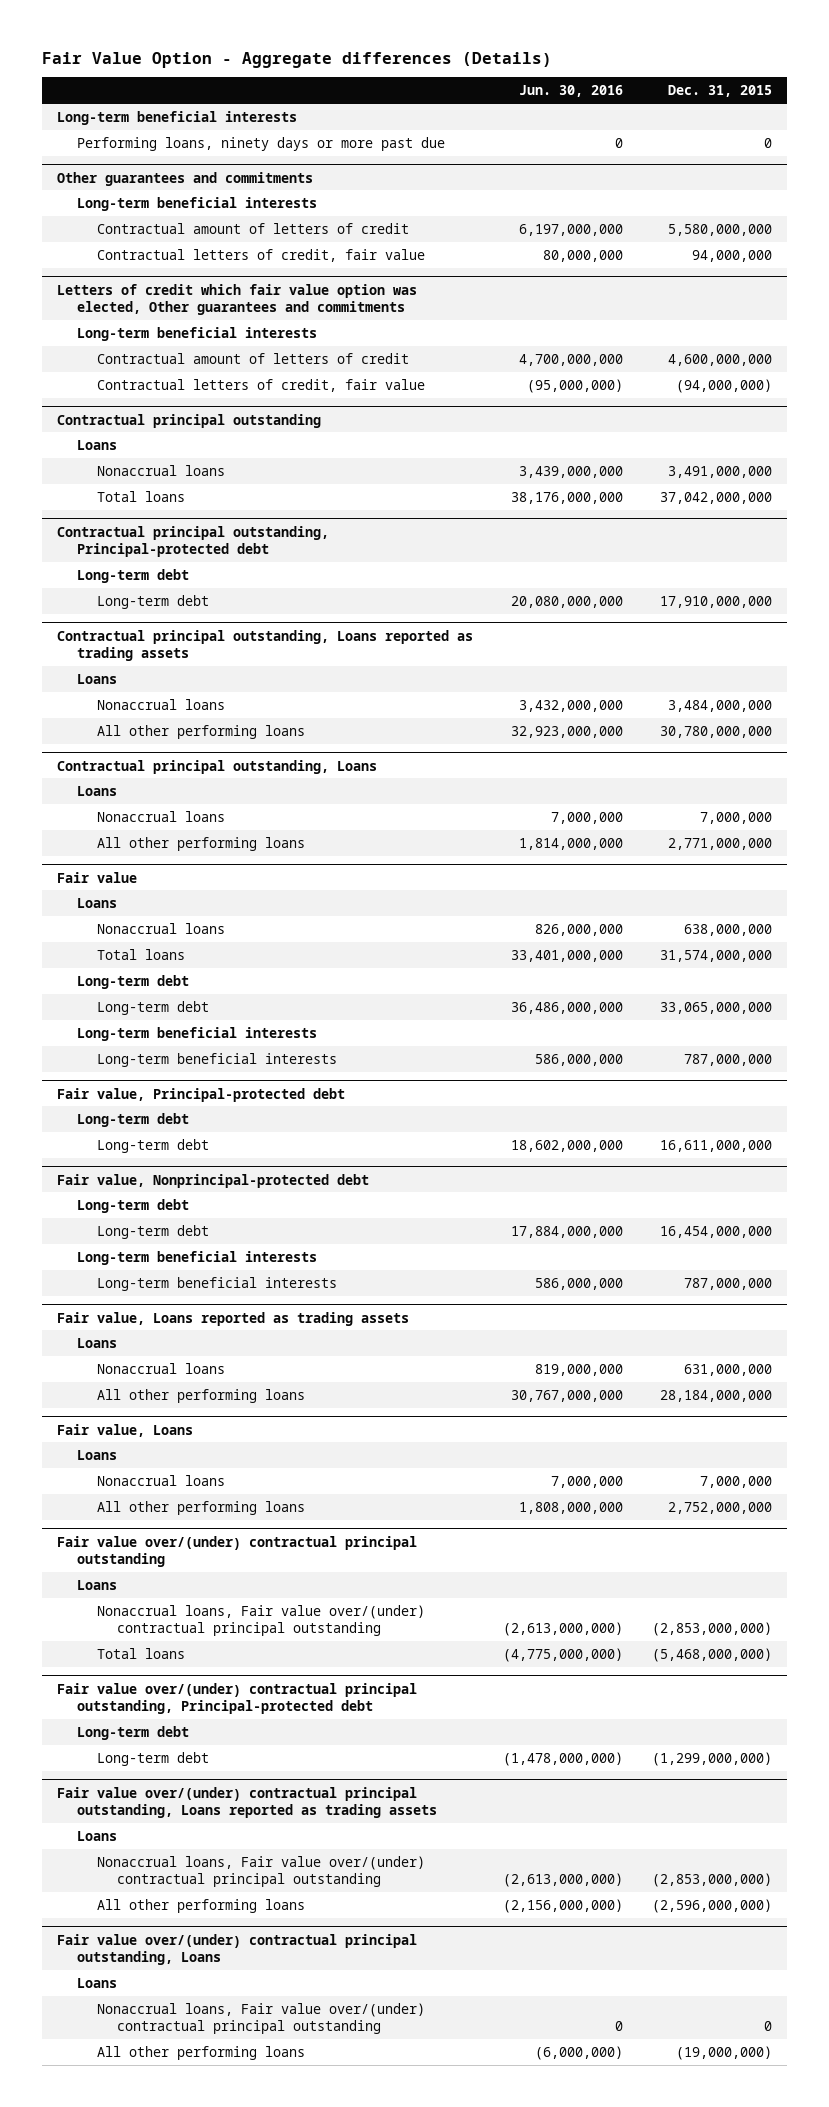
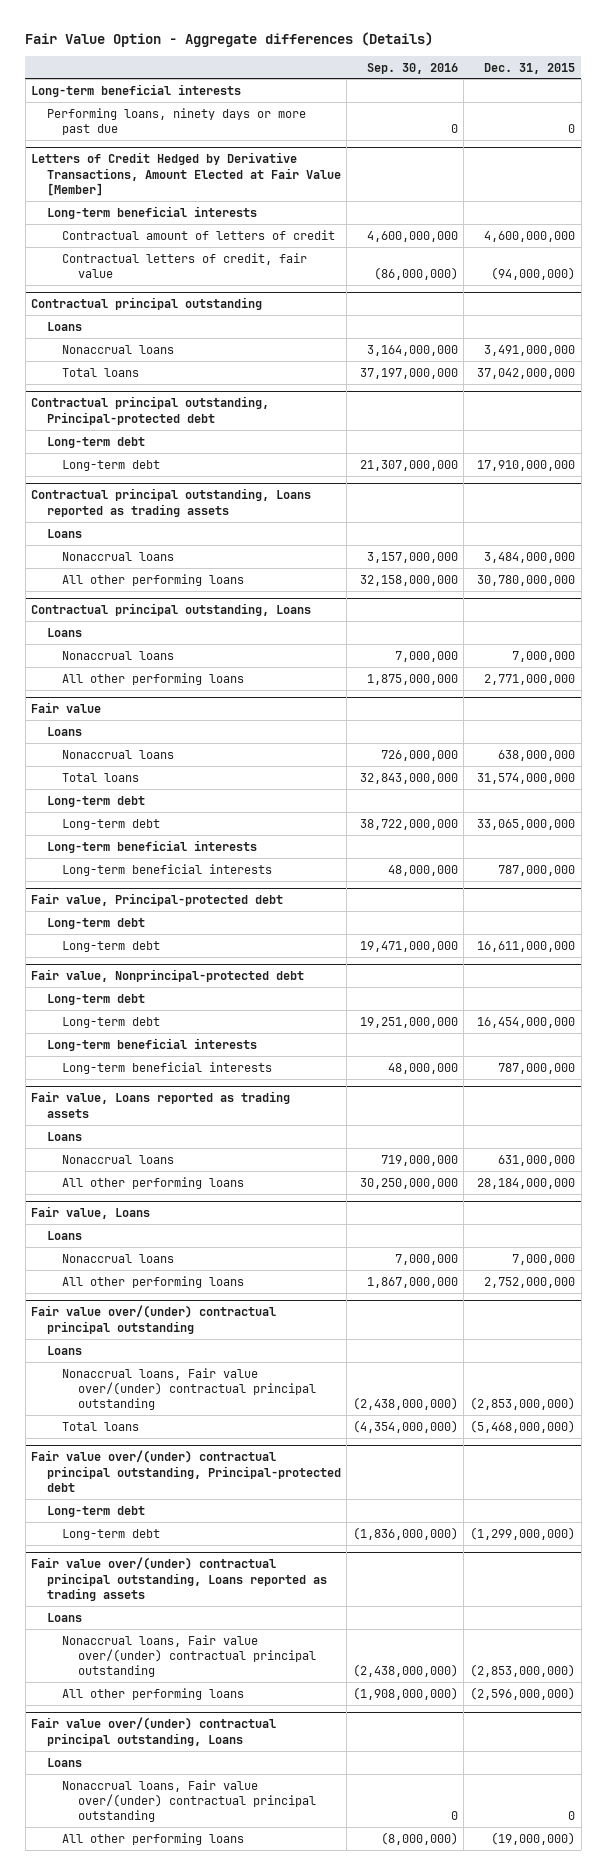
- | Jun. 30, 2016 | Dec. 31, 2015
+ | Sep. 30, 2016 | Dec. 31, 2015
- Other guarantees and commitments
- Long-term beneficial interests
- Contractual amount of letters of credit | 6,197,000,000 | 5,580,000,000
- Contractual letters of credit, fair value | 80,000,000 | 94,000,000
- Letters of credit which fair value option was elected, Other guarantees and commitments
+ Letters of Credit Hedged by Derivative Transactions, Amount Elected at Fair Value [Member]

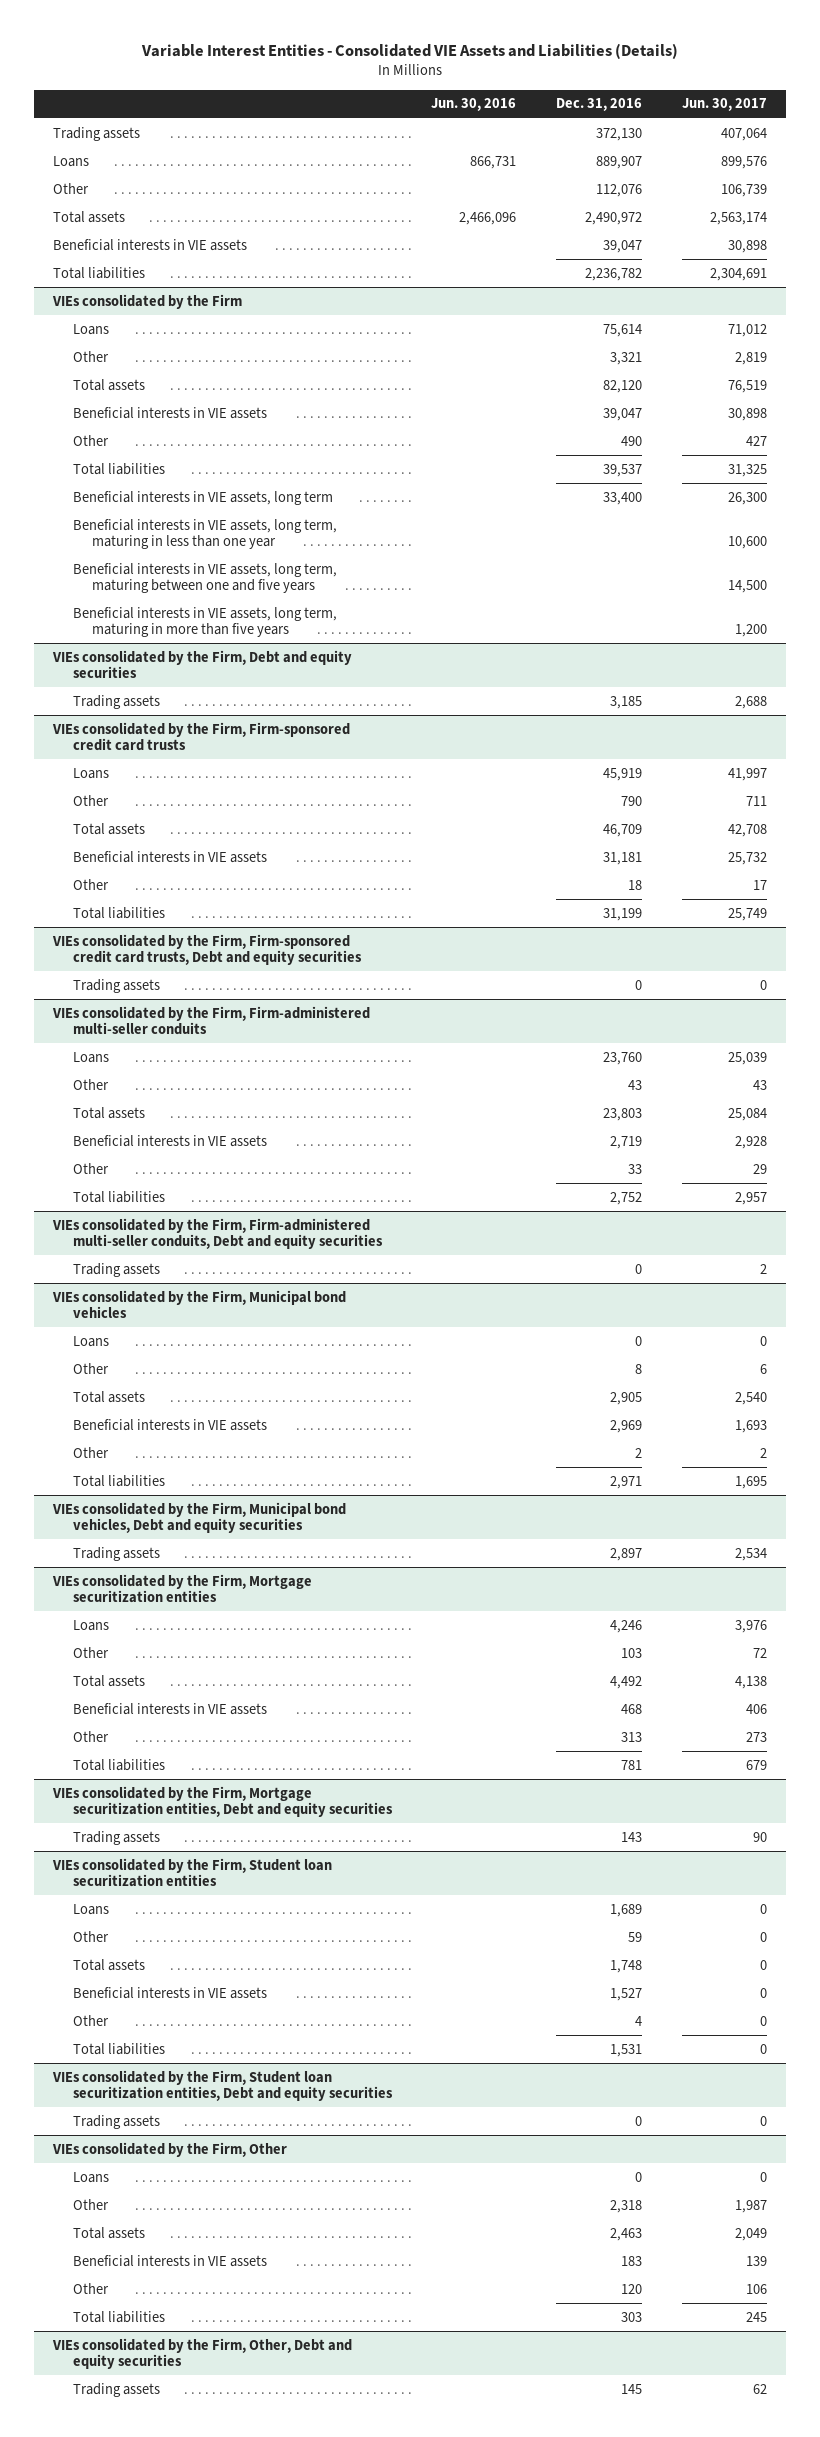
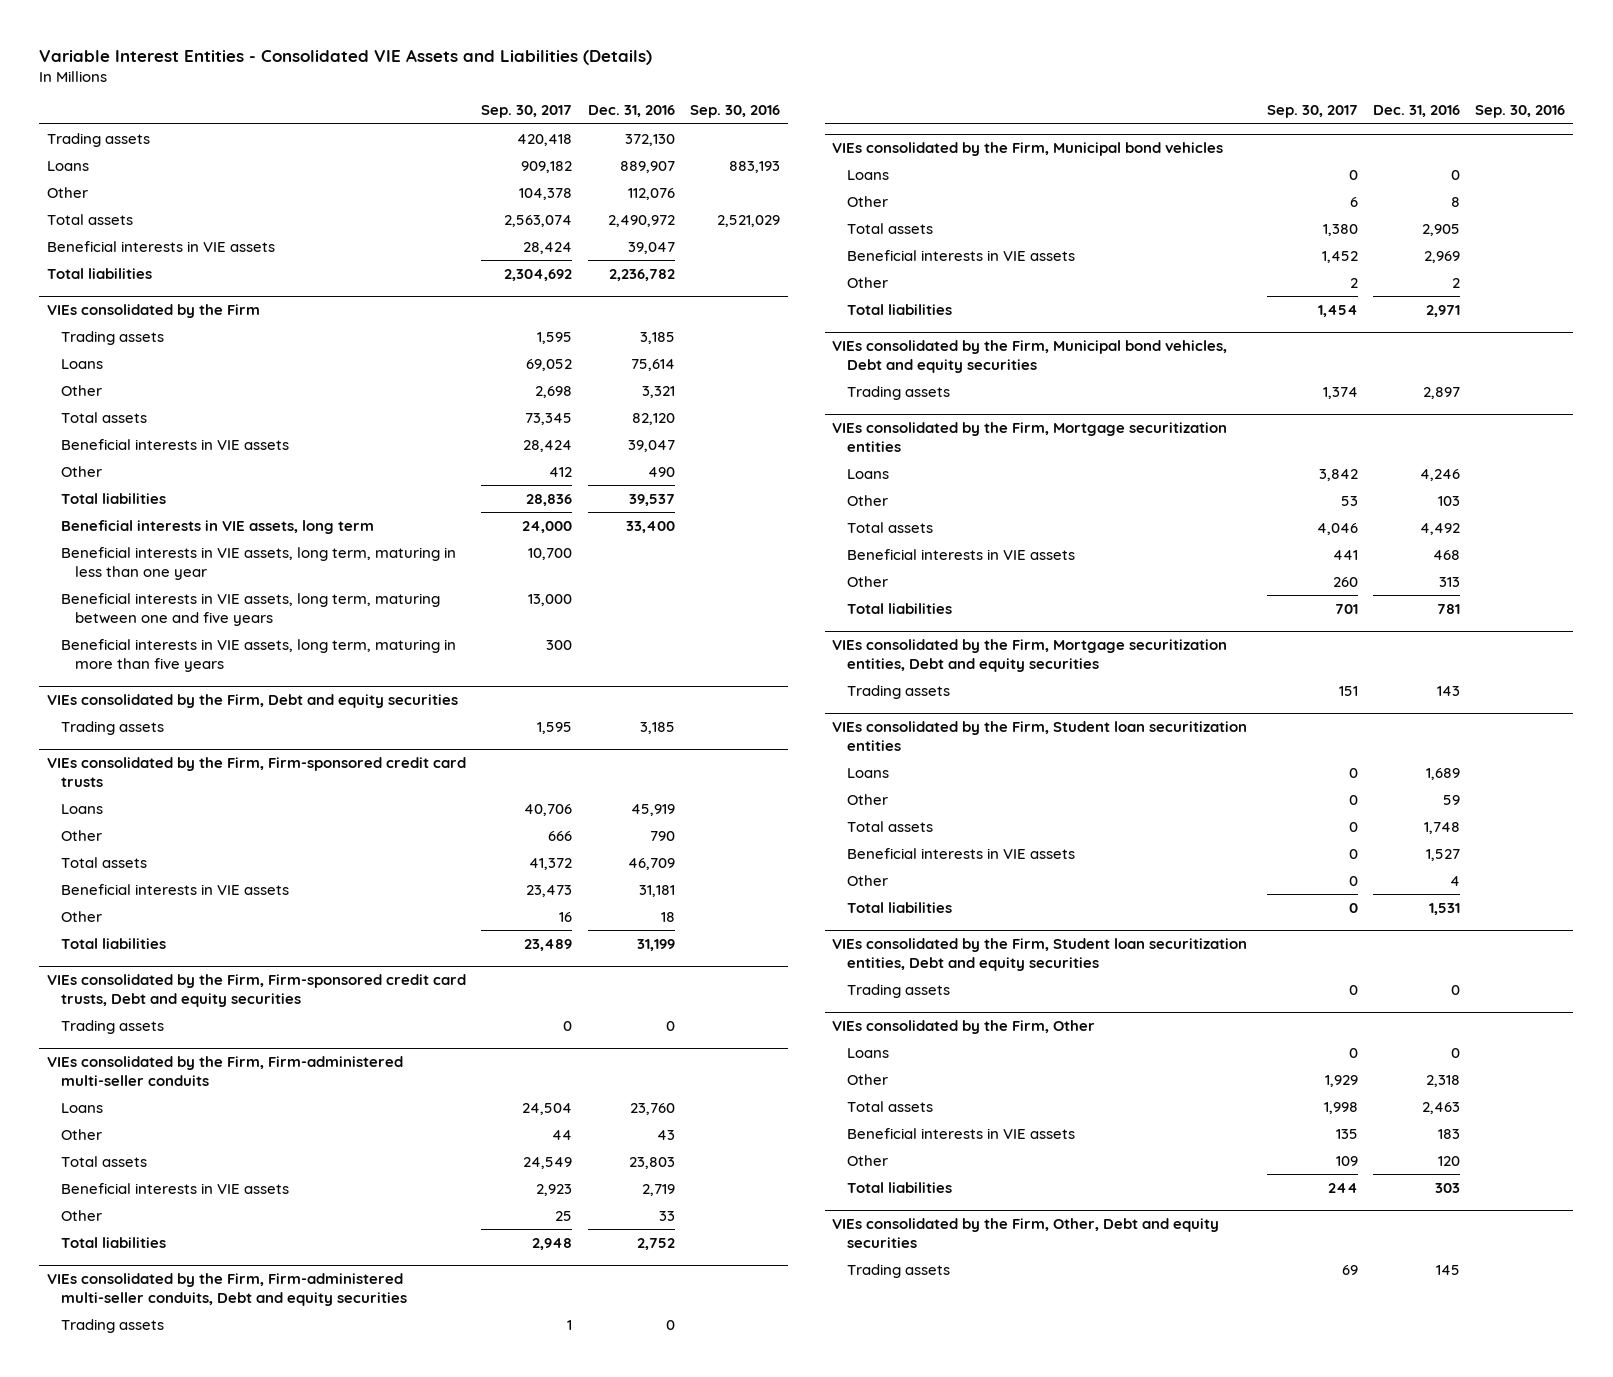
- | Jun. 30, 2016 | Dec. 31, 2016 | Jun. 30, 2017
+ | Sep. 30, 2017 | Dec. 31, 2016 | Sep. 30, 2016
@ VIEs consolidated by the Firm
+ Trading assets | 1,595 | 3,185 |

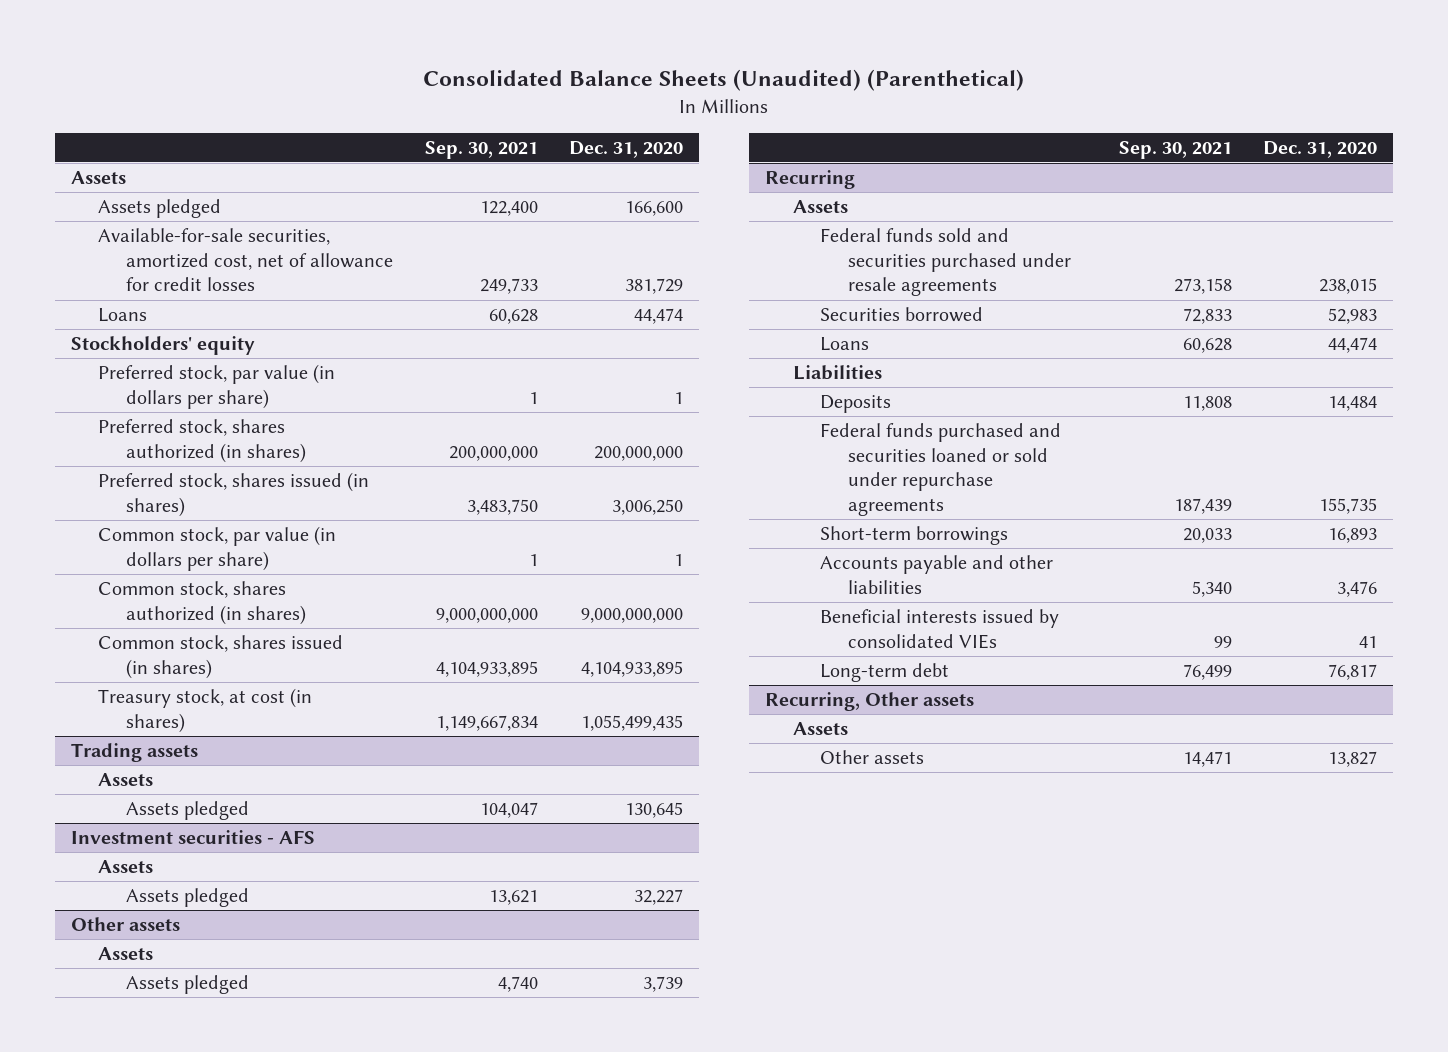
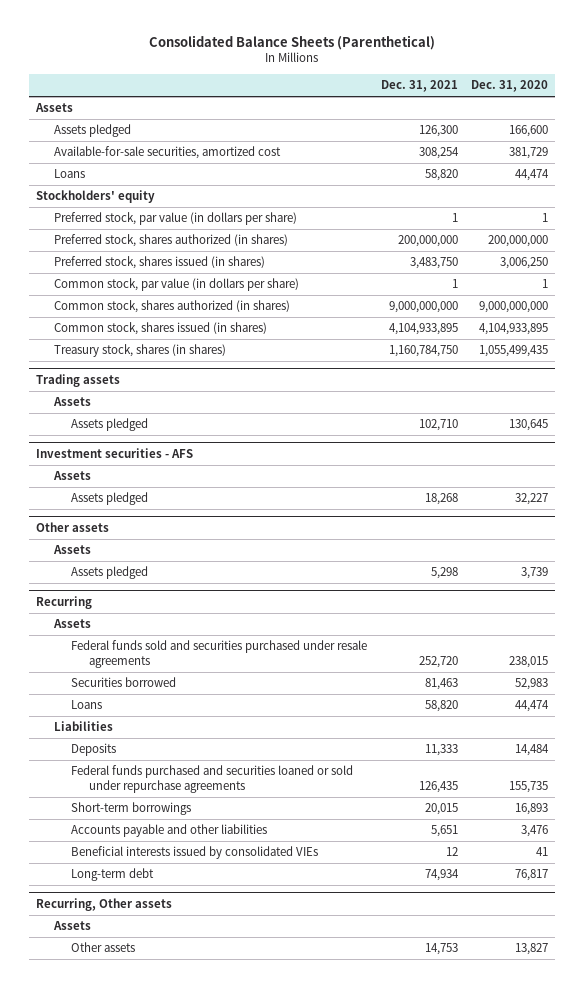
- Consolidated Balance Sheets (Unaudited) (Parenthetical)
+ Consolidated Balance Sheets (Parenthetical)
- | Sep. 30, 2021 | Dec. 31, 2020
+ | Dec. 31, 2021 | Dec. 31, 2020
- Available-for-sale securities, amortized cost, net of allowance for credit losses | 249,733 | 381,729
+ Available-for-sale securities, amortized cost | 308,254 | 381,729
- Treasury stock, at cost (in shares) | 1,149,667,834 | 1,055,499,435
+ Treasury stock, shares (in shares) | 1,160,784,750 | 1,055,499,435

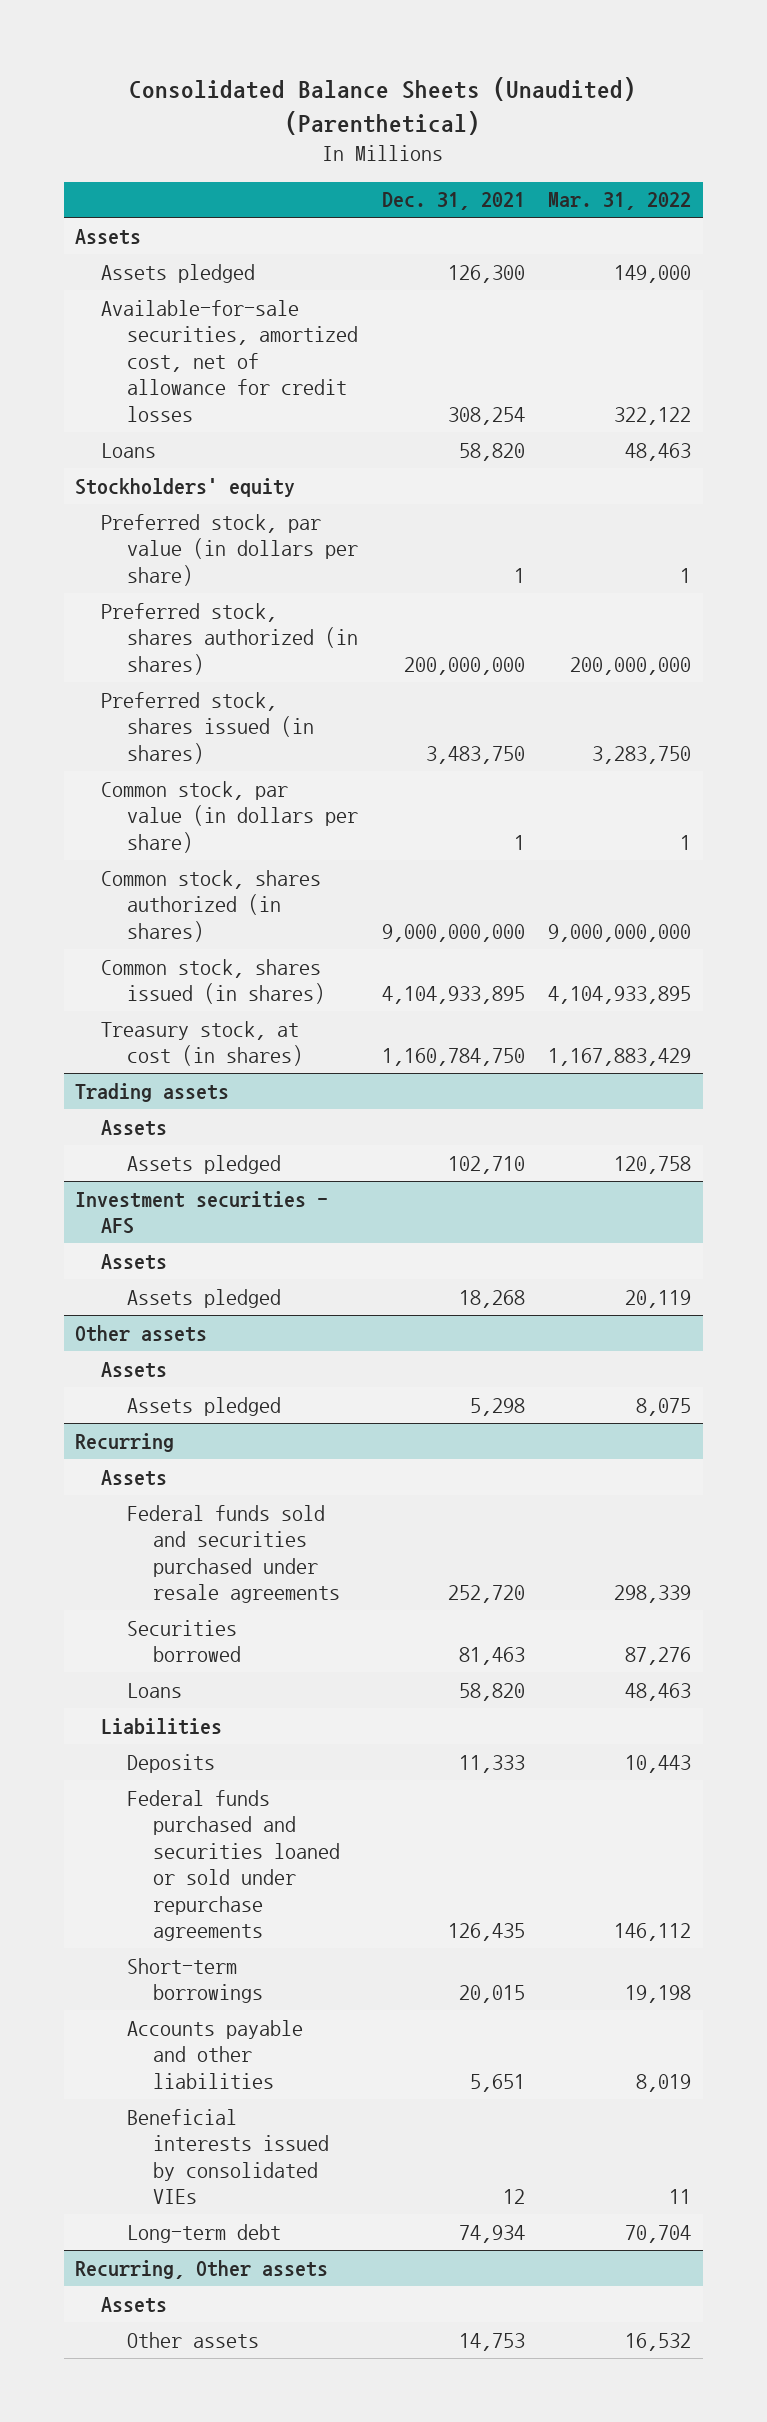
- Consolidated Balance Sheets (Parenthetical)
+ Consolidated Balance Sheets (Unaudited) (Parenthetical)
- | Dec. 31, 2021 | Dec. 31, 2020
+ | Dec. 31, 2021 | Mar. 31, 2022
- Available-for-sale securities, amortized cost | 308,254 | 381,729
+ Available-for-sale securities, amortized cost, net of allowance for credit losses | 308,254 | 322,122
- Treasury stock, shares (in shares) | 1,160,784,750 | 1,055,499,435
+ Treasury stock, at cost (in shares) | 1,160,784,750 | 1,167,883,429

